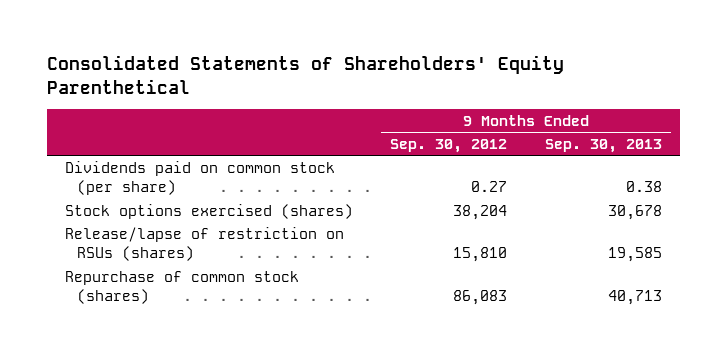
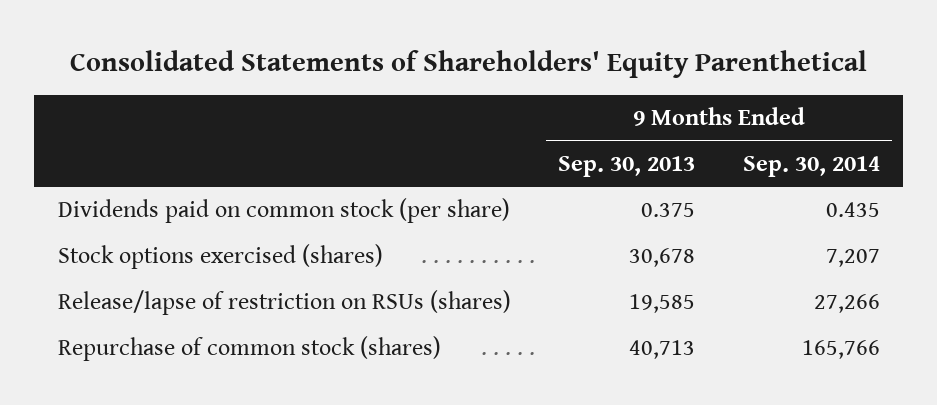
- | 9 Months Ended Sep. 30, 2012 | 9 Months Ended Sep. 30, 2013
+ | 9 Months Ended Sep. 30, 2013 | 9 Months Ended Sep. 30, 2014
- Dividends paid on common stock (per share) | 0.27 | 0.38
+ Dividends paid on common stock (per share) | 0.375 | 0.435

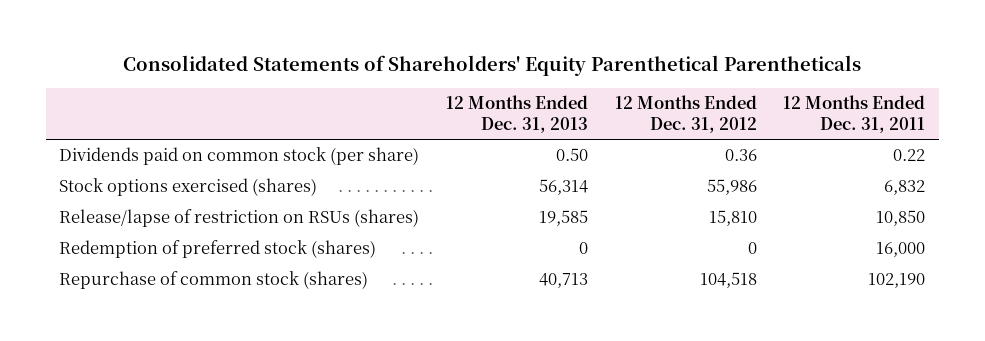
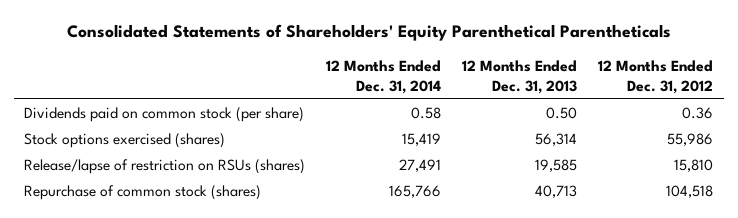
- | 12 Months Ended Dec. 31, 2013 | 12 Months Ended Dec. 31, 2012 | 12 Months Ended Dec. 31, 2011
+ | 12 Months Ended Dec. 31, 2014 | 12 Months Ended Dec. 31, 2013 | 12 Months Ended Dec. 31, 2012
- Redemption of preferred stock (shares) | 0 | 0 | 16,000

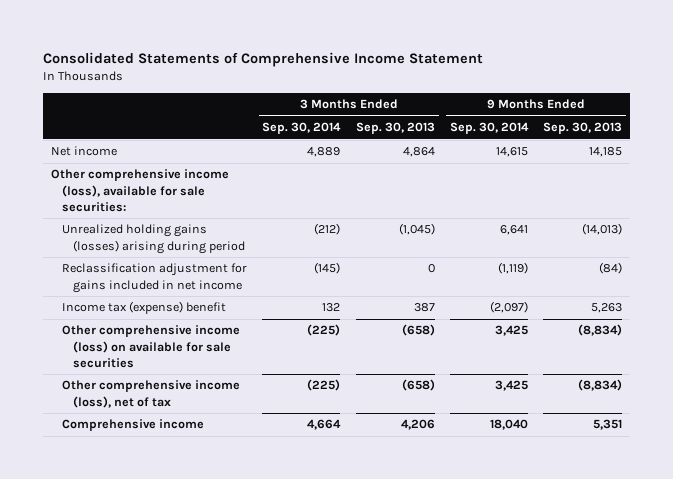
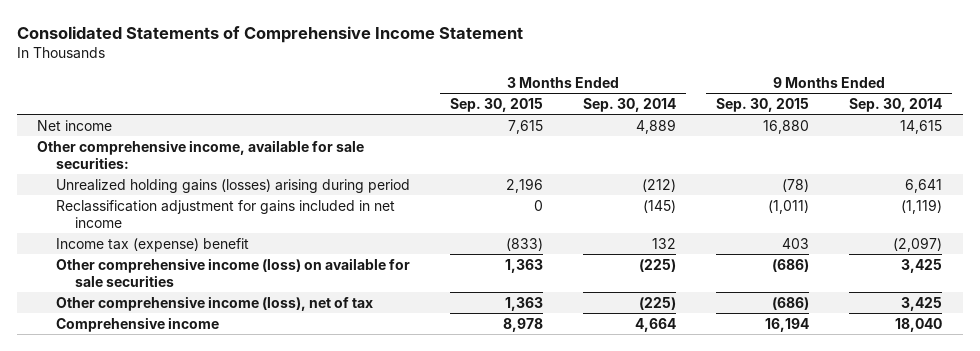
- | 3 Months Ended Sep. 30, 2014 | 3 Months Ended Sep. 30, 2013 | 9 Months Ended Sep. 30, 2014 | 9 Months Ended Sep. 30, 2013
+ | 3 Months Ended Sep. 30, 2015 | 3 Months Ended Sep. 30, 2014 | 9 Months Ended Sep. 30, 2015 | 9 Months Ended Sep. 30, 2014
- Other comprehensive income (loss), available for sale securities:
+ Other comprehensive income, available for sale securities:

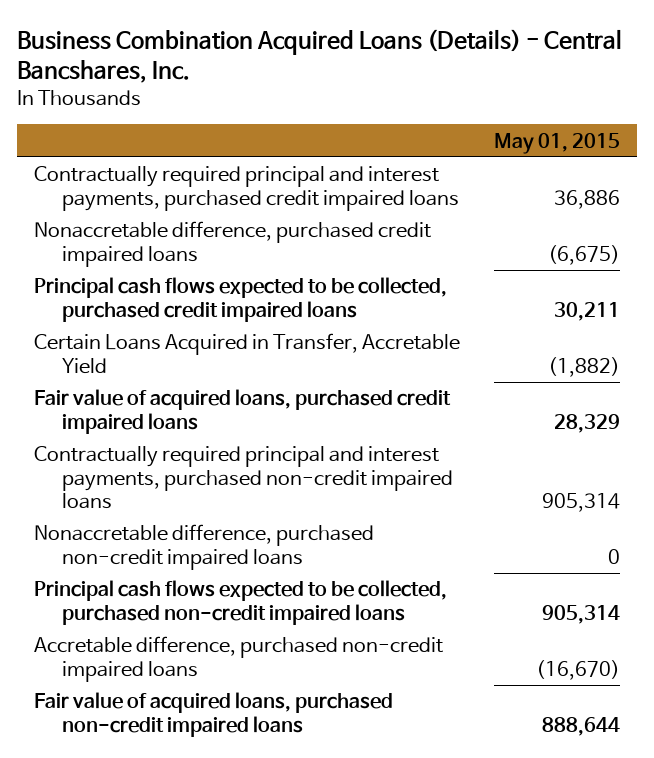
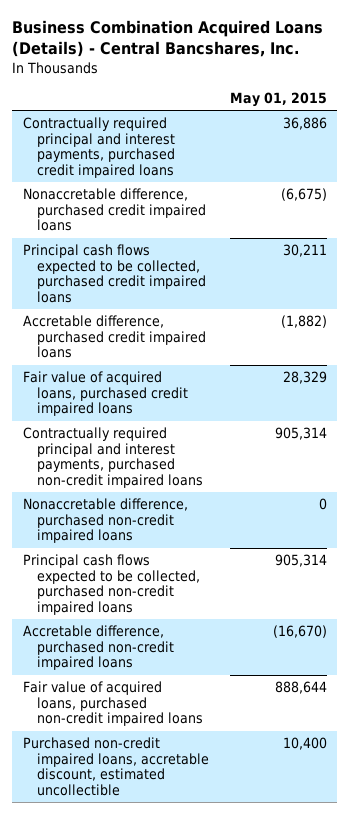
- Certain Loans Acquired in Transfer, Accretable Yield | (1,882)
+ Accretable difference, purchased credit impaired loans | (1,882)
+ Purchased non-credit impaired loans, accretable discount, estimated uncollectible | 10,400

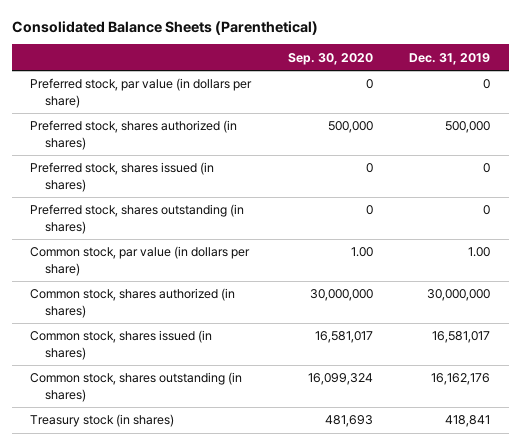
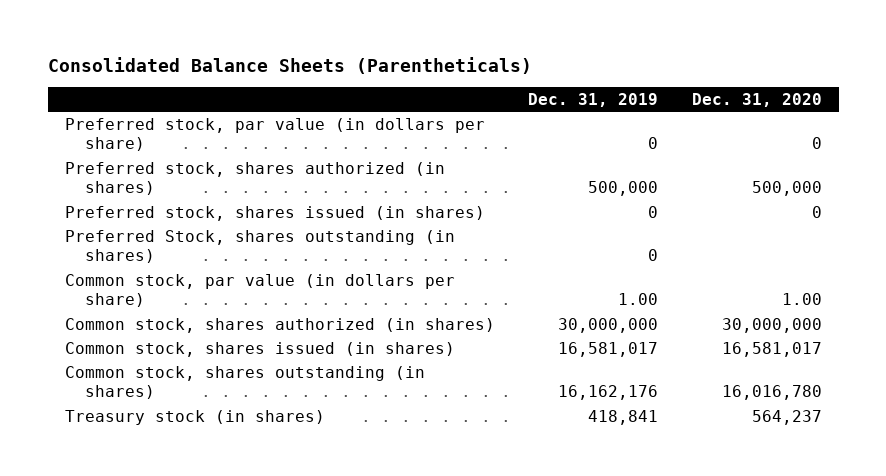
- Consolidated Balance Sheets (Parenthetical)
+ Consolidated Balance Sheets (Parentheticals)
- | Sep. 30, 2020 | Dec. 31, 2019
+ | Dec. 31, 2019 | Dec. 31, 2020
- Preferred stock, shares outstanding (in shares) | 0 | 0
+ Preferred Stock, shares outstanding (in shares) | 0 |

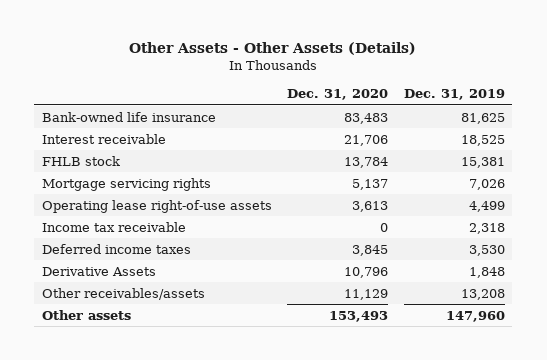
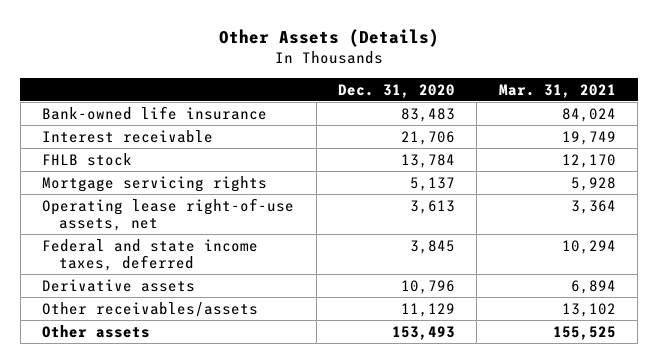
- Other Assets - Other Assets (Details)
+ Other Assets (Details)
- | Dec. 31, 2020 | Dec. 31, 2019
+ | Dec. 31, 2020 | Mar. 31, 2021
- Operating lease right-of-use assets | 3,613 | 4,499
- Income tax receivable | 0 | 2,318
- Deferred income taxes | 3,845 | 3,530
- Derivative Assets | 10,796 | 1,848
+ Operating lease right-of-use assets, net | 3,613 | 3,364
+ Federal and state income taxes, deferred | 3,845 | 10,294
+ Derivative assets | 10,796 | 6,894

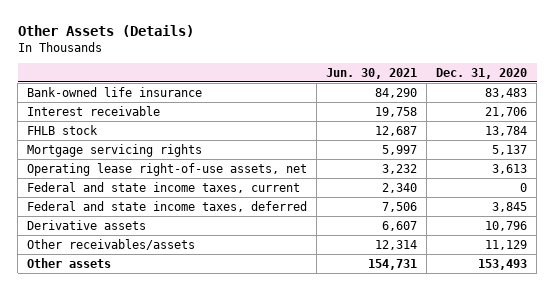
- | Dec. 31, 2020 | Mar. 31, 2021
+ | Jun. 30, 2021 | Dec. 31, 2020
+ Federal and state income taxes, current | 2,340 | 0

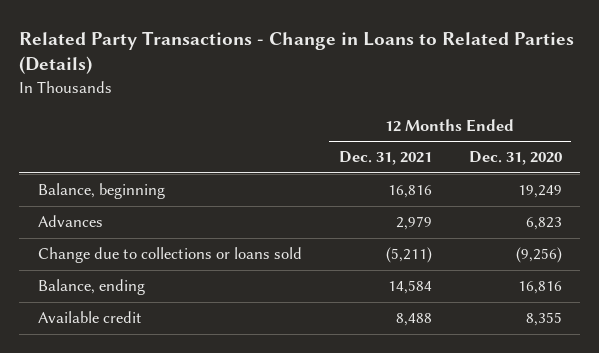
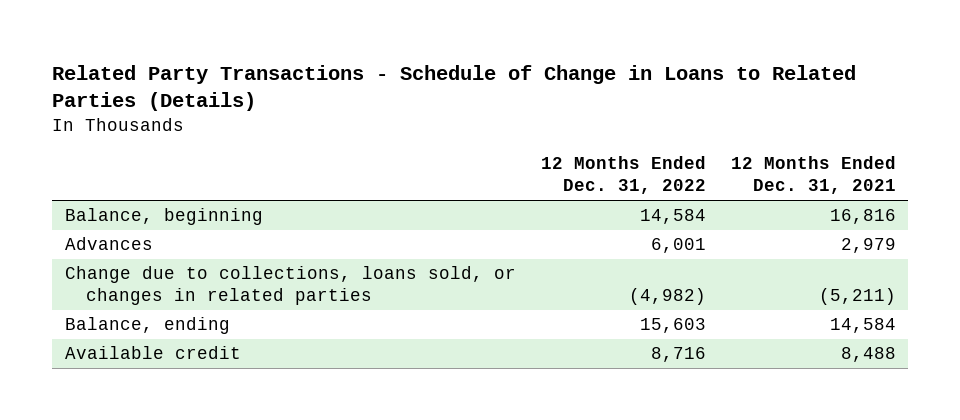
- Related Party Transactions - Change in Loans to Related Parties (Details)
+ Related Party Transactions - Schedule of Change in Loans to Related Parties (Details)
- | 12 Months Ended Dec. 31, 2021 | 12 Months Ended Dec. 31, 2020
+ | 12 Months Ended Dec. 31, 2022 | 12 Months Ended Dec. 31, 2021
- Change due to collections or loans sold | (5,211) | (9,256)
+ Change due to collections, loans sold, or changes in related parties | (4,982) | (5,211)

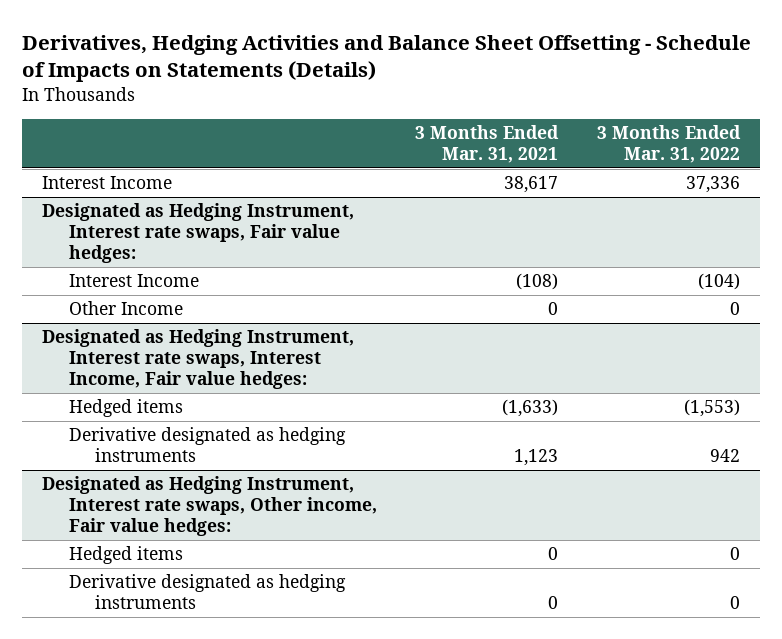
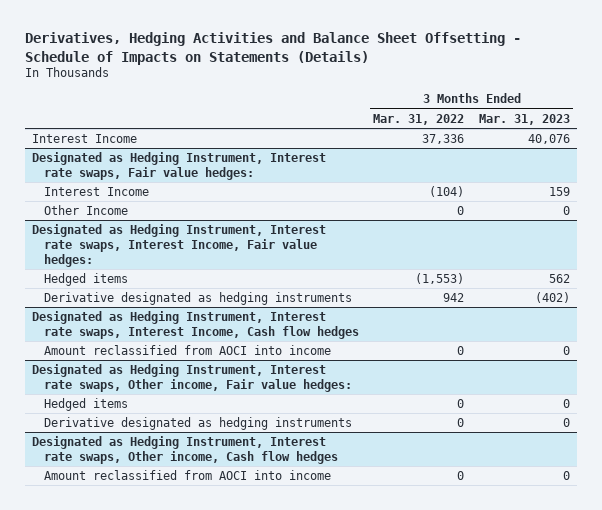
- | 3 Months Ended Mar. 31, 2021 | 3 Months Ended Mar. 31, 2022
+ | 3 Months Ended Mar. 31, 2022 | 3 Months Ended Mar. 31, 2023
+ Designated as Hedging Instrument, Interest rate swaps, Interest Income, Cash flow hedges
+ Amount reclassified from AOCI into income | 0 | 0
+ Designated as Hedging Instrument, Interest rate swaps, Other income, Cash flow hedges
+ Amount reclassified from AOCI into income | 0 | 0

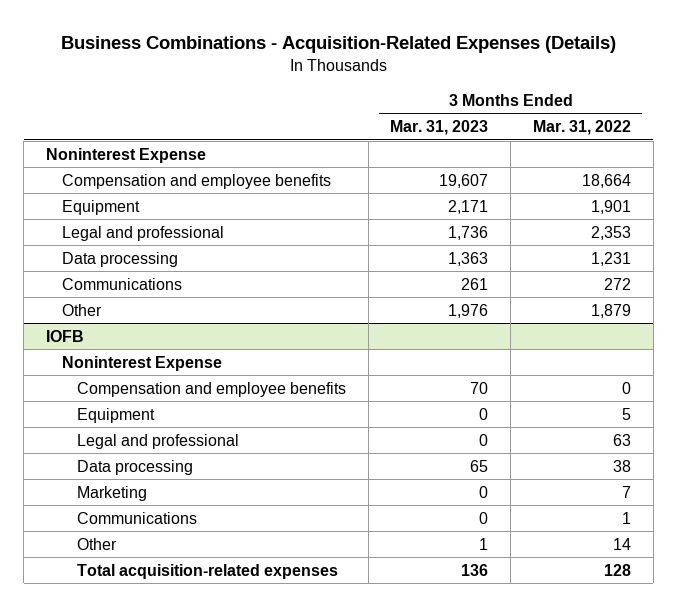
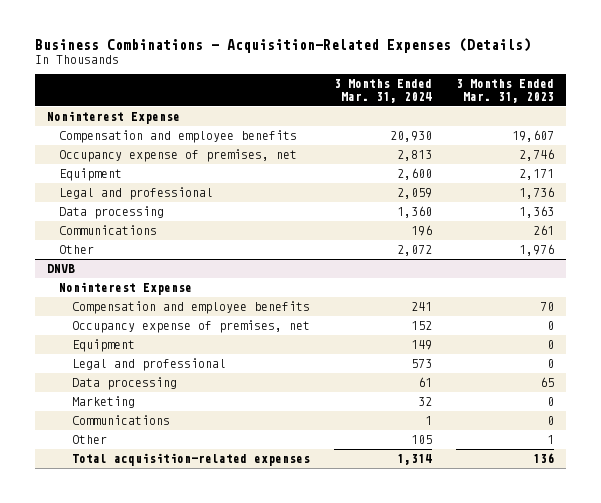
- | 3 Months Ended Mar. 31, 2023 | 3 Months Ended Mar. 31, 2022
+ | 3 Months Ended Mar. 31, 2024 | 3 Months Ended Mar. 31, 2023
+ Occupancy expense of premises, net | 2,813 | 2,746
- IOFB
+ DNVB
+ Occupancy expense of premises, net | 152 | 0

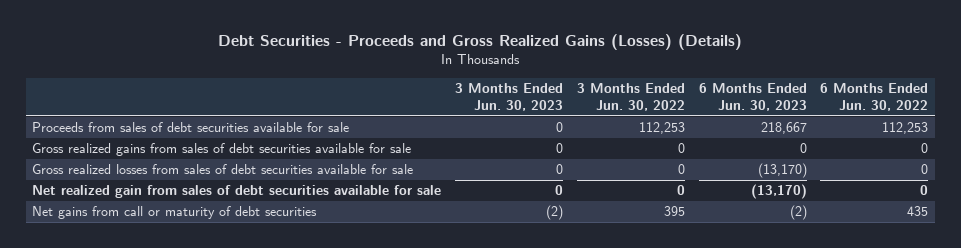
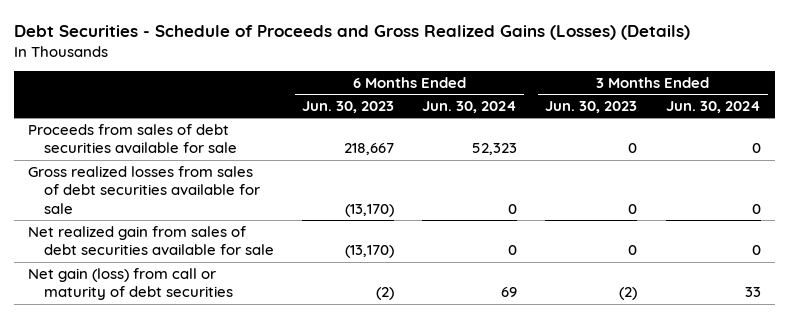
- Debt Securities - Proceeds and Gross Realized Gains (Losses) (Details)
+ Debt Securities - Schedule of Proceeds and Gross Realized Gains (Losses) (Details)
- | 3 Months Ended Jun. 30, 2023 | 3 Months Ended Jun. 30, 2022 | 6 Months Ended Jun. 30, 2023 | 6 Months Ended Jun. 30, 2022
+ | 6 Months Ended Jun. 30, 2023 | 6 Months Ended Jun. 30, 2024 | 3 Months Ended Jun. 30, 2023 | 3 Months Ended Jun. 30, 2024
- Gross realized gains from sales of debt securities available for sale | 0 | 0 | 0 | 0
- Net gains from call or maturity of debt securities | (2) | 395 | (2) | 435
+ Net gain (loss) from call or maturity of debt securities | (2) | 69 | (2) | 33

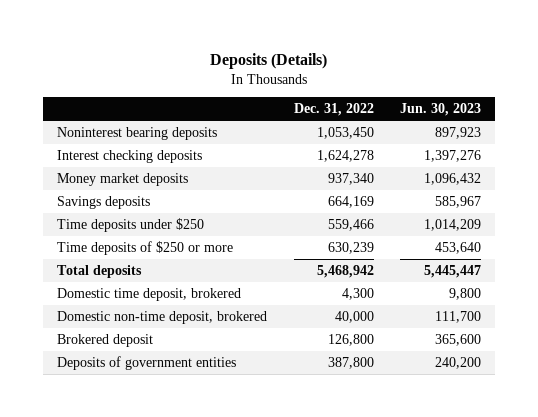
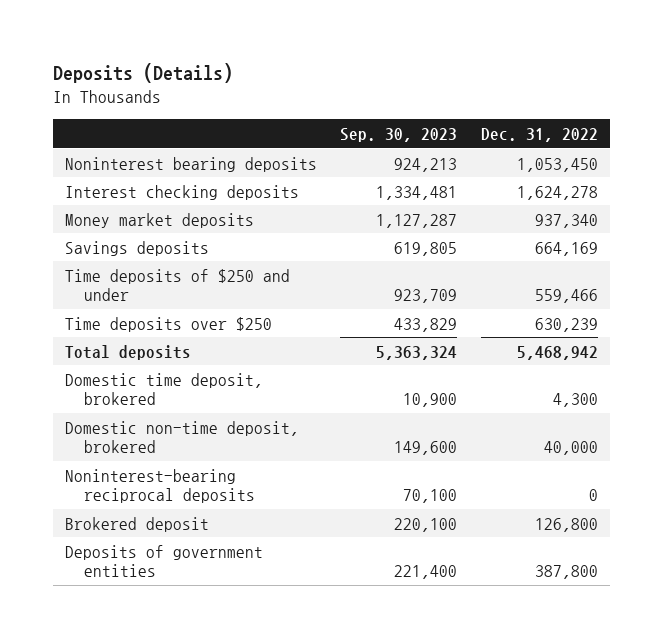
- | Dec. 31, 2022 | Jun. 30, 2023
+ | Sep. 30, 2023 | Dec. 31, 2022
- Time deposits under $250 | 559,466 | 1,014,209
- Time deposits of $250 or more | 630,239 | 453,640
+ Time deposits of $250 and under | 923,709 | 559,466
+ Time deposits over $250 | 433,829 | 630,239
+ Noninterest-bearing reciprocal deposits | 70,100 | 0

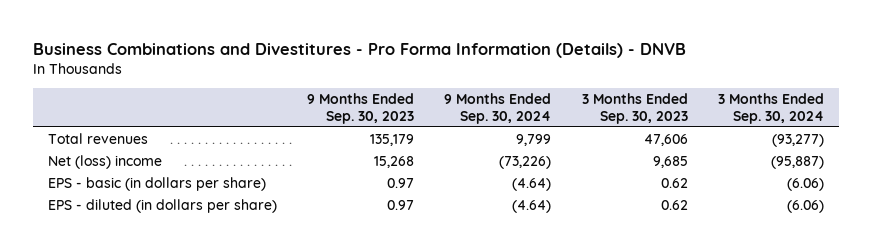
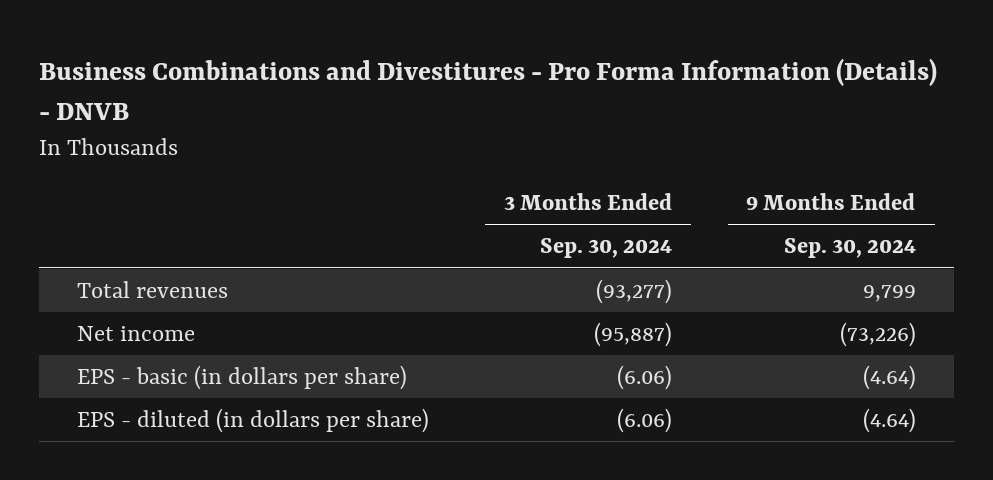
- | 9 Months Ended Sep. 30, 2023 | 9 Months Ended Sep. 30, 2024 | 3 Months Ended Sep. 30, 2023 | 3 Months Ended Sep. 30, 2024
+ | 3 Months Ended Sep. 30, 2024 | 9 Months Ended Sep. 30, 2024
- Net (loss) income | 15,268 | (73,226) | 9,685 | (95,887)
+ Net income | (95,887) | (73,226)

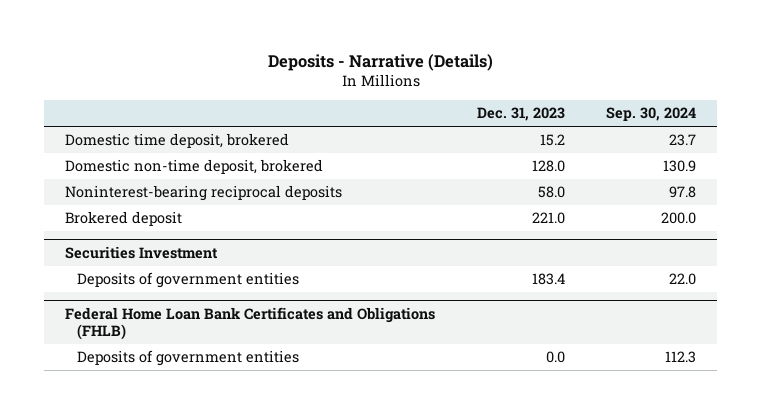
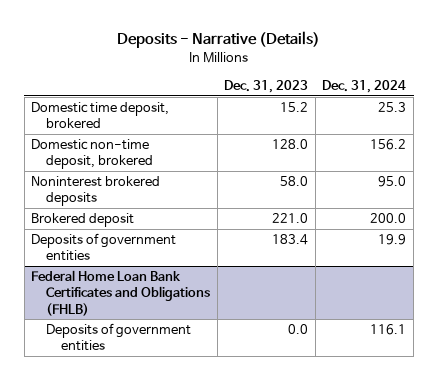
- | Dec. 31, 2023 | Sep. 30, 2024
+ | Dec. 31, 2023 | Dec. 31, 2024
- Noninterest-bearing reciprocal deposits | 58.0 | 97.8
+ Noninterest brokered deposits | 58.0 | 95.0
- Securities Investment

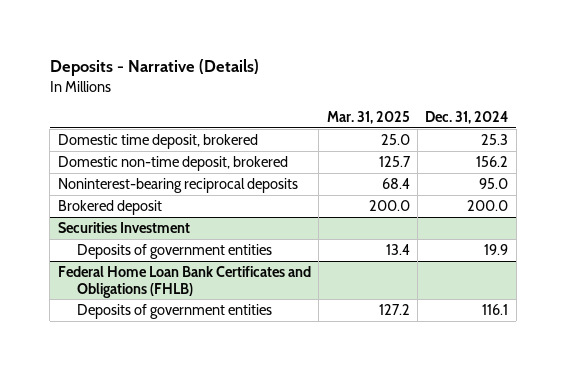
- | Dec. 31, 2023 | Dec. 31, 2024
+ | Mar. 31, 2025 | Dec. 31, 2024
- Noninterest brokered deposits | 58.0 | 95.0
+ Noninterest-bearing reciprocal deposits | 68.4 | 95.0
+ Securities Investment

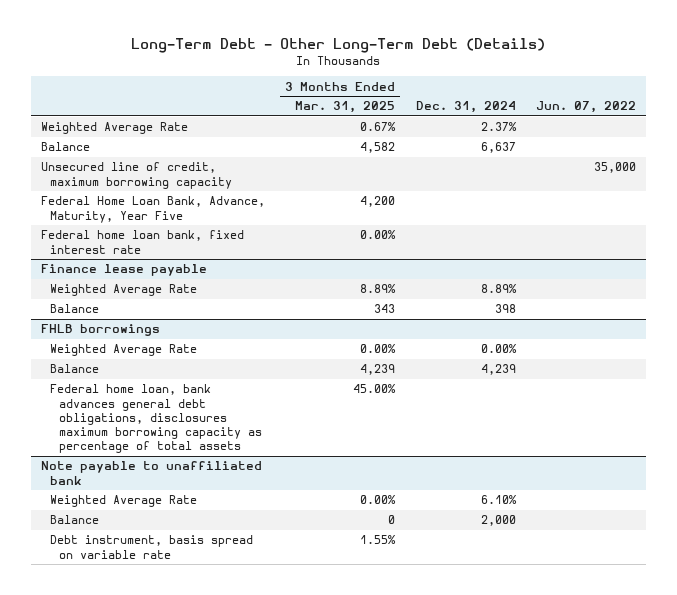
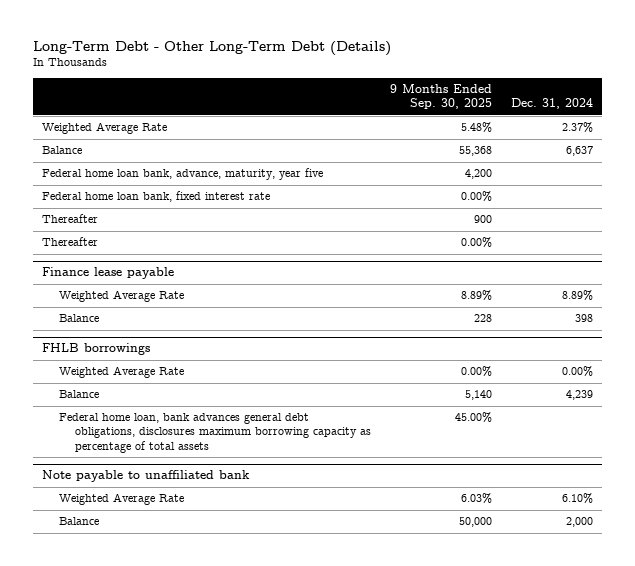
- | 3 Months Ended Mar. 31, 2025 | Dec. 31, 2024 | Jun. 07, 2022
+ | 9 Months Ended Sep. 30, 2025 | Dec. 31, 2024
- Unsecured line of credit, maximum borrowing capacity | | | 35,000
- Federal Home Loan Bank, Advance, Maturity, Year Five | 4,200 | |
+ Federal home loan bank, advance, maturity, year five | 4,200 |
+ Thereafter | 900 |
+ Thereafter | 0.00% |
@ Note payable to unaffiliated bank
- Debt instrument, basis spread on variable rate | 1.55% | |

